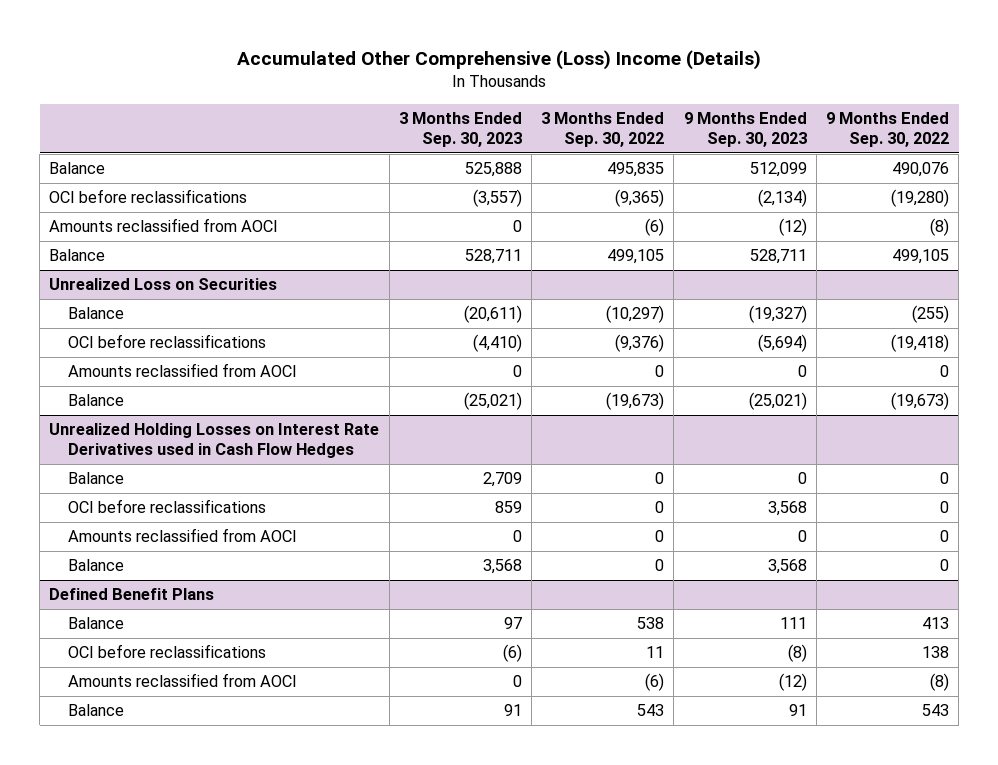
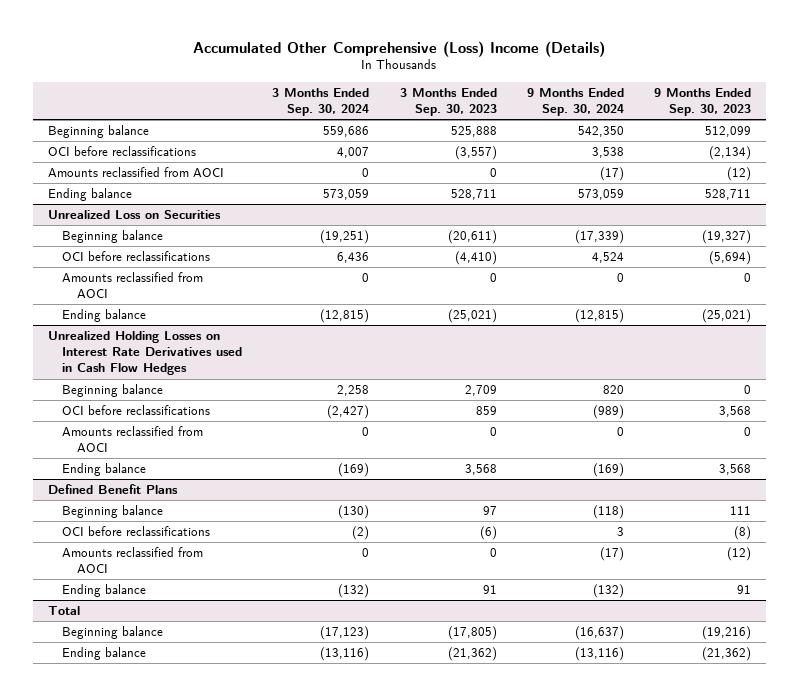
- | 3 Months Ended Sep. 30, 2023 | 3 Months Ended Sep. 30, 2022 | 9 Months Ended Sep. 30, 2023 | 9 Months Ended Sep. 30, 2022
+ | 3 Months Ended Sep. 30, 2024 | 3 Months Ended Sep. 30, 2023 | 9 Months Ended Sep. 30, 2024 | 9 Months Ended Sep. 30, 2023
- Balance | 525,888 | 495,835 | 512,099 | 490,076
+ Beginning balance | 559,686 | 525,888 | 542,350 | 512,099
- Balance | 528,711 | 499,105 | 528,711 | 499,105
+ Ending balance | 573,059 | 528,711 | 573,059 | 528,711
@ Unrealized Loss on Securities
- Balance | (20,611) | (10,297) | (19,327) | (255)
+ Beginning balance | (19,251) | (20,611) | (17,339) | (19,327)
- Balance | (25,021) | (19,673) | (25,021) | (19,673)
+ Ending balance | (12,815) | (25,021) | (12,815) | (25,021)
@ Unrealized Holding Losses on Interest Rate Derivatives used in Cash Flow Hedges
- Balance | 2,709 | 0 | 0 | 0
+ Beginning balance | 2,258 | 2,709 | 820 | 0
- Balance | 3,568 | 0 | 3,568 | 0
+ Ending balance | (169) | 3,568 | (169) | 3,568
@ Defined Benefit Plans
- Balance | 97 | 538 | 111 | 413
+ Beginning balance | (130) | 97 | (118) | 111
- Balance | 91 | 543 | 91 | 543
+ Ending balance | (132) | 91 | (132) | 91
+ Total
+ Beginning balance | (17,123) | (17,805) | (16,637) | (19,216)
+ Ending balance | (13,116) | (21,362) | (13,116) | (21,362)

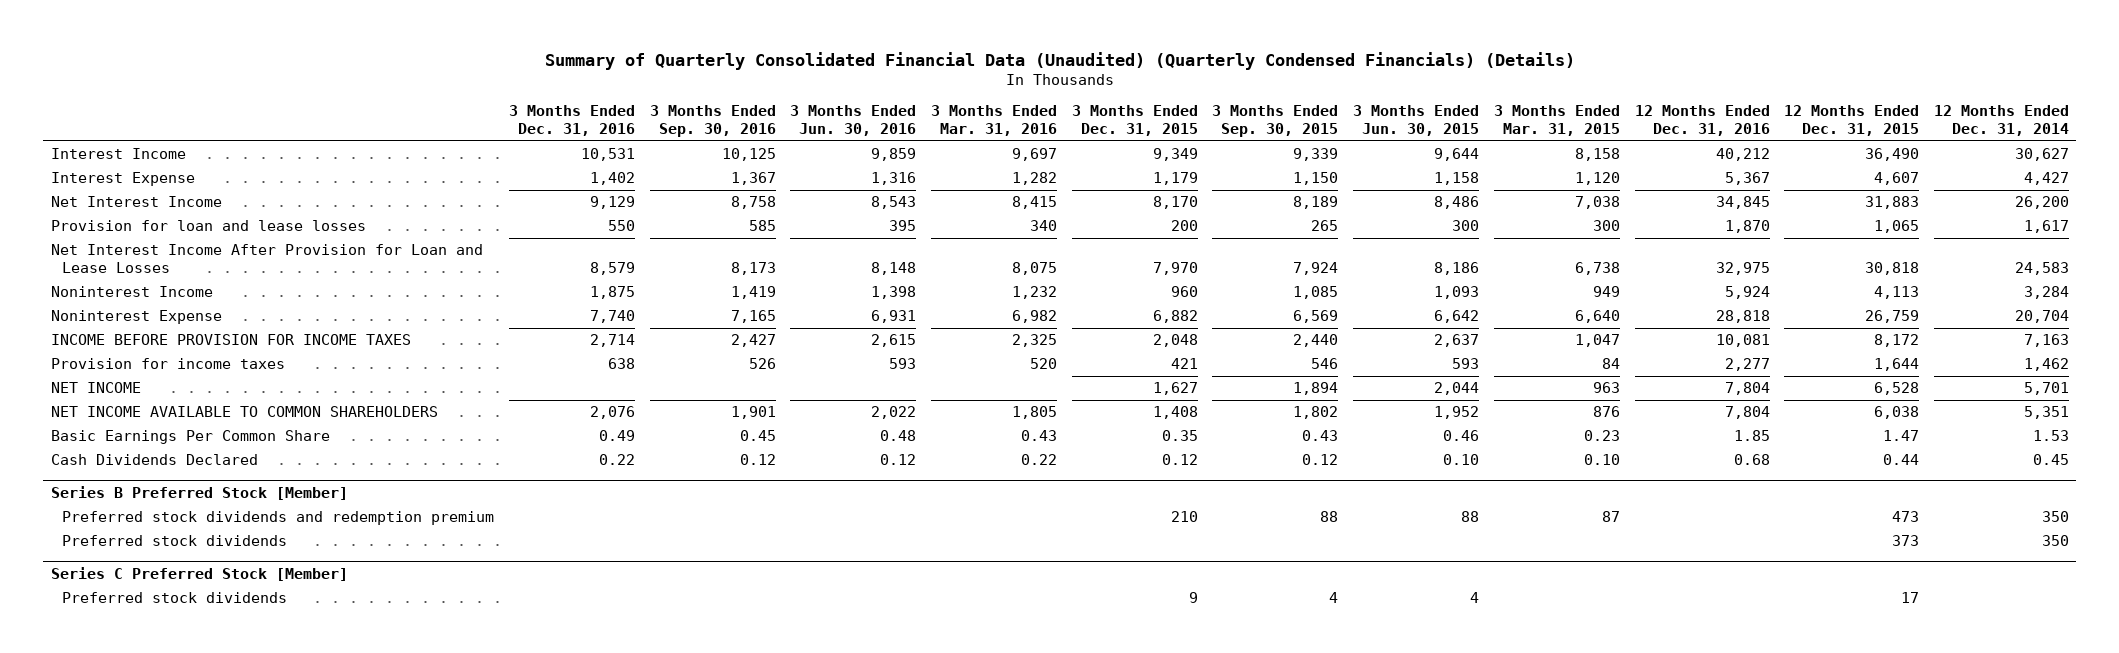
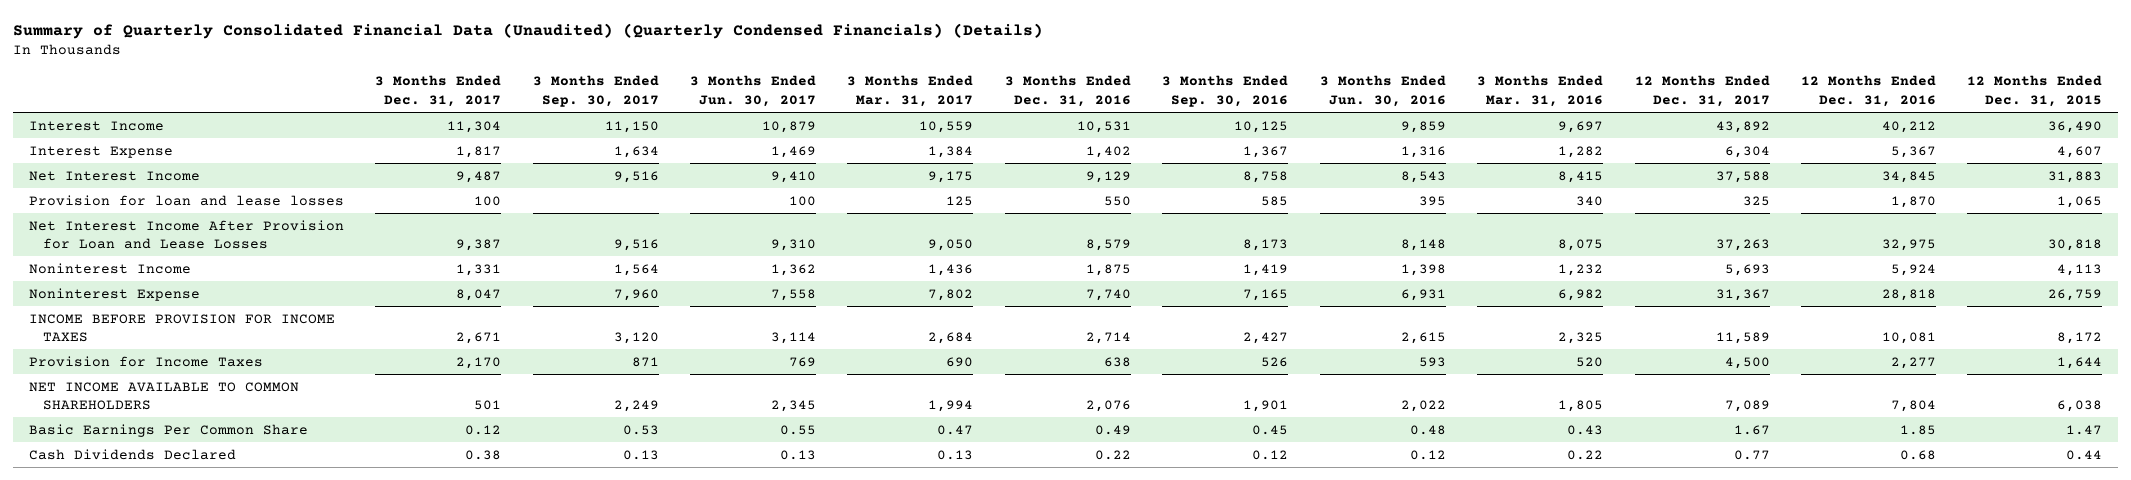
- | 3 Months Ended Dec. 31, 2016 | 3 Months Ended Sep. 30, 2016 | 3 Months Ended Jun. 30, 2016 | 3 Months Ended Mar. 31, 2016 | 3 Months Ended Dec. 31, 2015 | 3 Months Ended Sep. 30, 2015 | 3 Months Ended Jun. 30, 2015 | 3 Months Ended Mar. 31, 2015 | 12 Months Ended Dec. 31, 2016 | 12 Months Ended Dec. 31, 2015 | 12 Months Ended Dec. 31, 2014
+ | 3 Months Ended Dec. 31, 2017 | 3 Months Ended Sep. 30, 2017 | 3 Months Ended Jun. 30, 2017 | 3 Months Ended Mar. 31, 2017 | 3 Months Ended Dec. 31, 2016 | 3 Months Ended Sep. 30, 2016 | 3 Months Ended Jun. 30, 2016 | 3 Months Ended Mar. 31, 2016 | 12 Months Ended Dec. 31, 2017 | 12 Months Ended Dec. 31, 2016 | 12 Months Ended Dec. 31, 2015
- Provision for income taxes | 638 | 526 | 593 | 520 | 421 | 546 | 593 | 84 | 2,277 | 1,644 | 1,462
- NET INCOME | | | | | 1,627 | 1,894 | 2,044 | 963 | 7,804 | 6,528 | 5,701
+ Provision for Income Taxes | 2,170 | 871 | 769 | 690 | 638 | 526 | 593 | 520 | 4,500 | 2,277 | 1,644
- Series B Preferred Stock [Member]
- Preferred stock dividends and redemption premium | | | | | 210 | 88 | 88 | 87 | | 473 | 350
- Preferred stock dividends | | | | | | | | | | 373 | 350
- Series C Preferred Stock [Member]
- Preferred stock dividends | | | | | 9 | 4 | 4 | | | 17 |

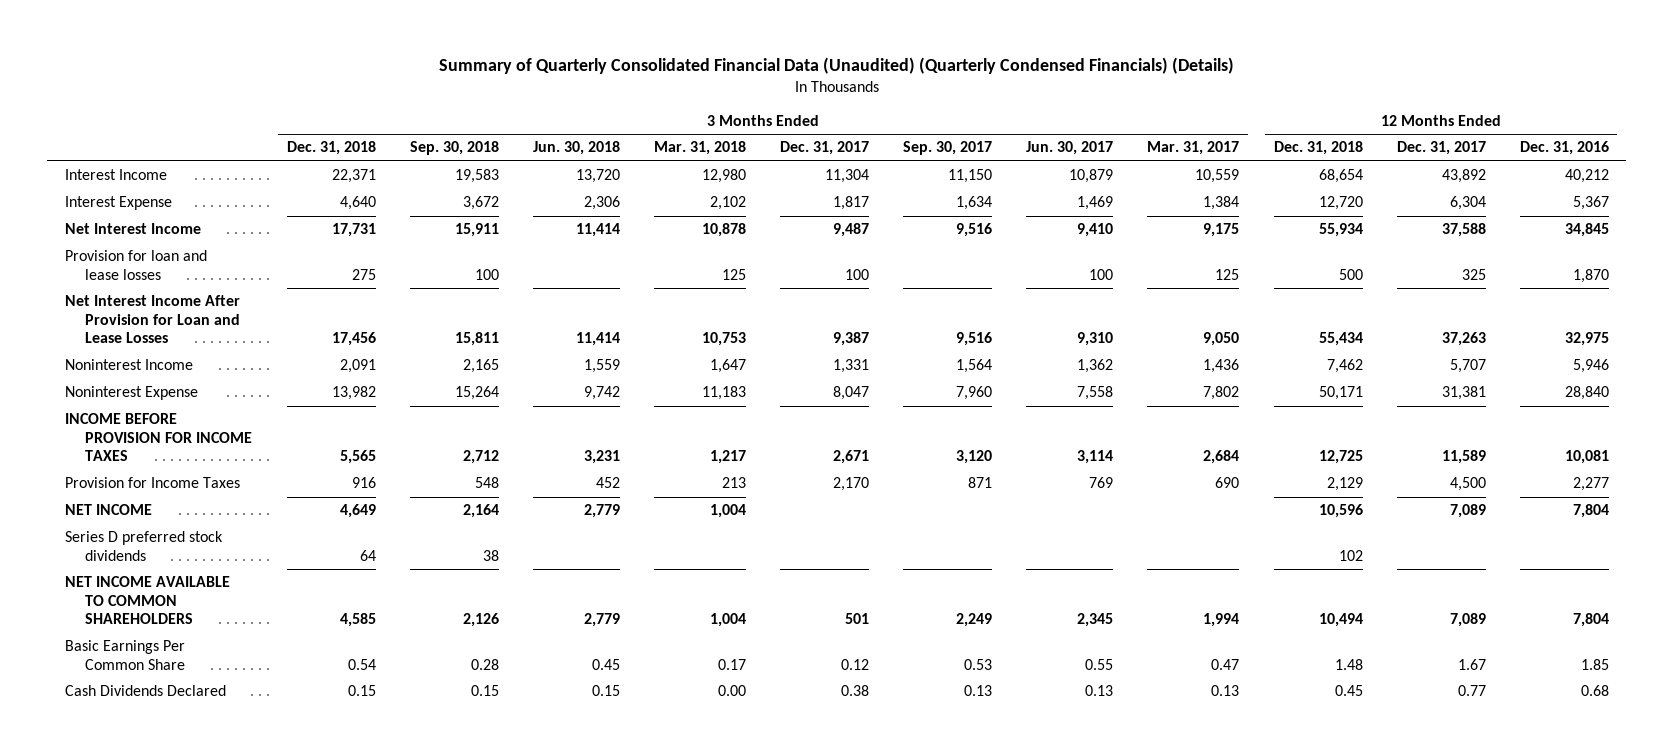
- | 3 Months Ended Dec. 31, 2017 | 3 Months Ended Sep. 30, 2017 | 3 Months Ended Jun. 30, 2017 | 3 Months Ended Mar. 31, 2017 | 3 Months Ended Dec. 31, 2016 | 3 Months Ended Sep. 30, 2016 | 3 Months Ended Jun. 30, 2016 | 3 Months Ended Mar. 31, 2016 | 12 Months Ended Dec. 31, 2017 | 12 Months Ended Dec. 31, 2016 | 12 Months Ended Dec. 31, 2015
+ | 3 Months Ended Dec. 31, 2018 | 3 Months Ended Sep. 30, 2018 | 3 Months Ended Jun. 30, 2018 | 3 Months Ended Mar. 31, 2018 | 3 Months Ended Dec. 31, 2017 | 3 Months Ended Sep. 30, 2017 | 3 Months Ended Jun. 30, 2017 | 3 Months Ended Mar. 31, 2017 | 12 Months Ended Dec. 31, 2018 | 12 Months Ended Dec. 31, 2017 | 12 Months Ended Dec. 31, 2016
- Noninterest Income | 1,331 | 1,564 | 1,362 | 1,436 | 1,875 | 1,419 | 1,398 | 1,232 | 5,693 | 5,924 | 4,113
- Noninterest Expense | 8,047 | 7,960 | 7,558 | 7,802 | 7,740 | 7,165 | 6,931 | 6,982 | 31,367 | 28,818 | 26,759
+ Noninterest Income | 2,091 | 2,165 | 1,559 | 1,647 | 1,331 | 1,564 | 1,362 | 1,436 | 7,462 | 5,707 | 5,946
+ Noninterest Expense | 13,982 | 15,264 | 9,742 | 11,183 | 8,047 | 7,960 | 7,558 | 7,802 | 50,171 | 31,381 | 28,840
+ NET INCOME | 4,649 | 2,164 | 2,779 | 1,004 | | | | | 10,596 | 7,089 | 7,804
+ Series D preferred stock dividends | 64 | 38 | | | | | | | 102 | |

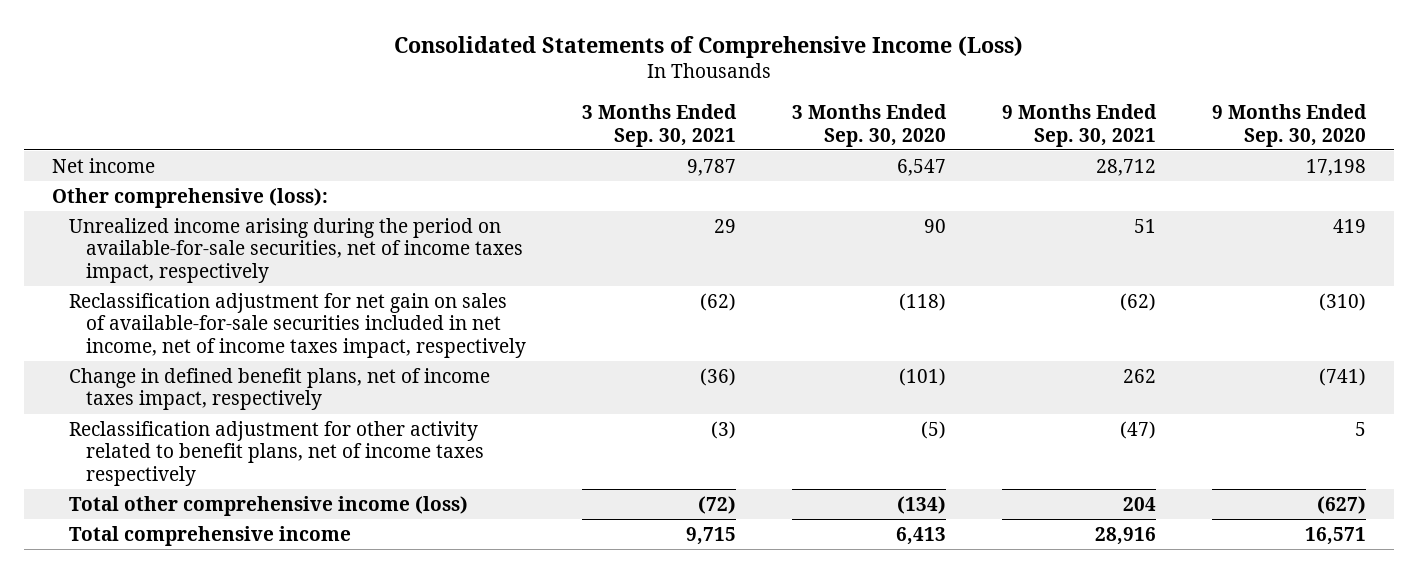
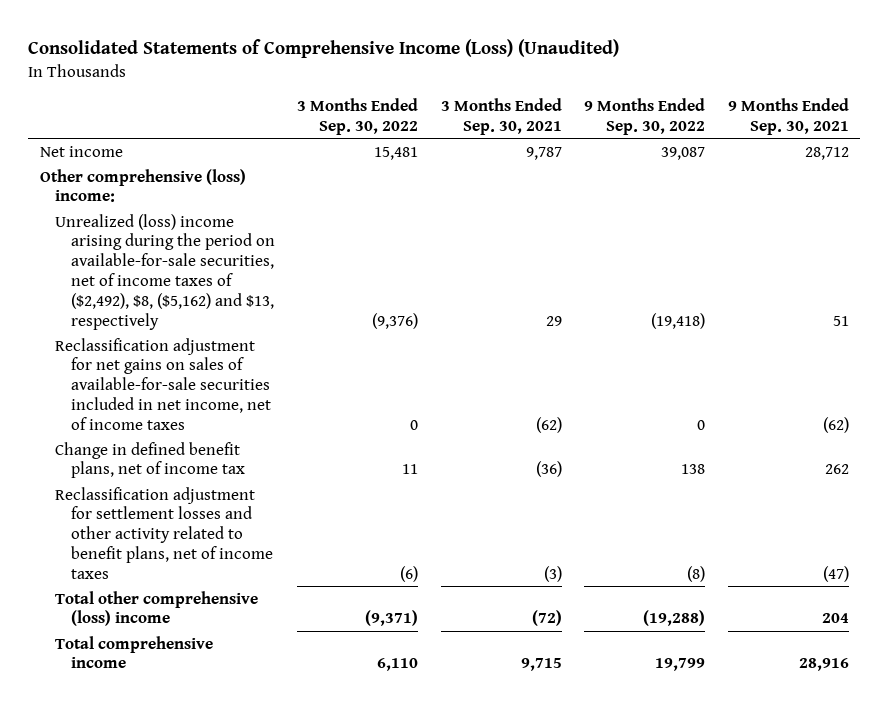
- Consolidated Statements of Comprehensive Income (Loss)
+ Consolidated Statements of Comprehensive Income (Loss) (Unaudited)
- | 3 Months Ended Sep. 30, 2021 | 3 Months Ended Sep. 30, 2020 | 9 Months Ended Sep. 30, 2021 | 9 Months Ended Sep. 30, 2020
+ | 3 Months Ended Sep. 30, 2022 | 3 Months Ended Sep. 30, 2021 | 9 Months Ended Sep. 30, 2022 | 9 Months Ended Sep. 30, 2021
- Other comprehensive (loss):
- Unrealized income arising during the period on available-for-sale securities, net of income taxes impact, respectively | 29 | 90 | 51 | 419
- Reclassification adjustment for net gain on sales of available-for-sale securities included in net income, net of income taxes impact, respectively | (62) | (118) | (62) | (310)
- Change in defined benefit plans, net of income taxes impact, respectively | (36) | (101) | 262 | (741)
- Reclassification adjustment for other activity related to benefit plans, net of income taxes respectively | (3) | (5) | (47) | 5
- Total other comprehensive income (loss) | (72) | (134) | 204 | (627)
+ Other comprehensive (loss) income:
+ Unrealized (loss) income arising during the period on available-for-sale securities, net of income taxes of ($2,492), $8, ($5,162) and $13, respectively | (9,376) | 29 | (19,418) | 51
+ Reclassification adjustment for net gains on sales of available-for-sale securities included in net income, net of income taxes | 0 | (62) | 0 | (62)
+ Change in defined benefit plans, net of income tax | 11 | (36) | 138 | 262
+ Reclassification adjustment for settlement losses and other activity related to benefit plans, net of income taxes | (6) | (3) | (8) | (47)
+ Total other comprehensive (loss) income | (9,371) | (72) | (19,288) | 204

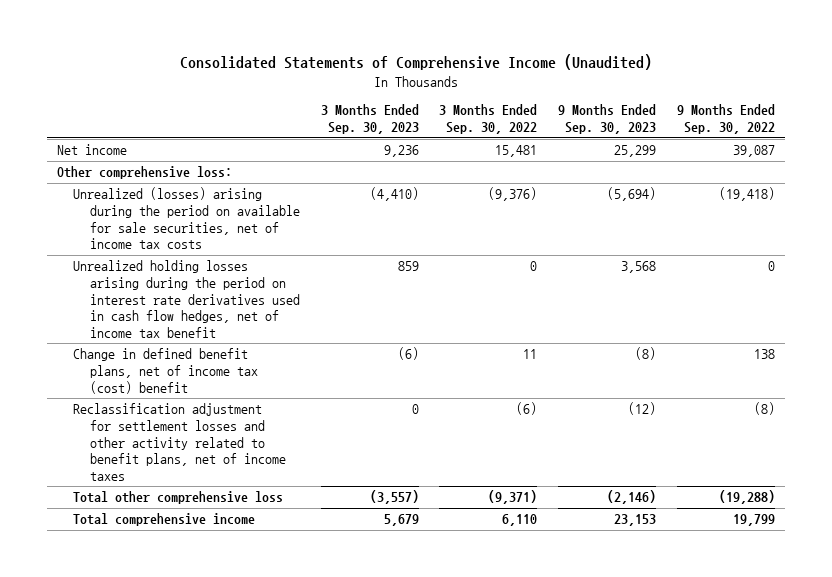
- Consolidated Statements of Comprehensive Income (Loss) (Unaudited)
+ Consolidated Statements of Comprehensive Income (Unaudited)
- | 3 Months Ended Sep. 30, 2022 | 3 Months Ended Sep. 30, 2021 | 9 Months Ended Sep. 30, 2022 | 9 Months Ended Sep. 30, 2021
+ | 3 Months Ended Sep. 30, 2023 | 3 Months Ended Sep. 30, 2022 | 9 Months Ended Sep. 30, 2023 | 9 Months Ended Sep. 30, 2022
- Other comprehensive (loss) income:
- Unrealized (loss) income arising during the period on available-for-sale securities, net of income taxes of ($2,492), $8, ($5,162) and $13, respectively | (9,376) | 29 | (19,418) | 51
- Reclassification adjustment for net gains on sales of available-for-sale securities included in net income, net of income taxes | 0 | (62) | 0 | (62)
- Change in defined benefit plans, net of income tax | 11 | (36) | 138 | 262
+ Other comprehensive loss:
+ Unrealized (losses) arising during the period on available for sale securities, net of income tax costs | (4,410) | (9,376) | (5,694) | (19,418)
+ Unrealized holding losses arising during the period on interest rate derivatives used in cash flow hedges, net of income tax benefit | 859 | 0 | 3,568 | 0
+ Change in defined benefit plans, net of income tax (cost) benefit | (6) | 11 | (8) | 138
- Total other comprehensive (loss) income | (9,371) | (72) | (19,288) | 204
+ Total other comprehensive loss | (3,557) | (9,371) | (2,146) | (19,288)

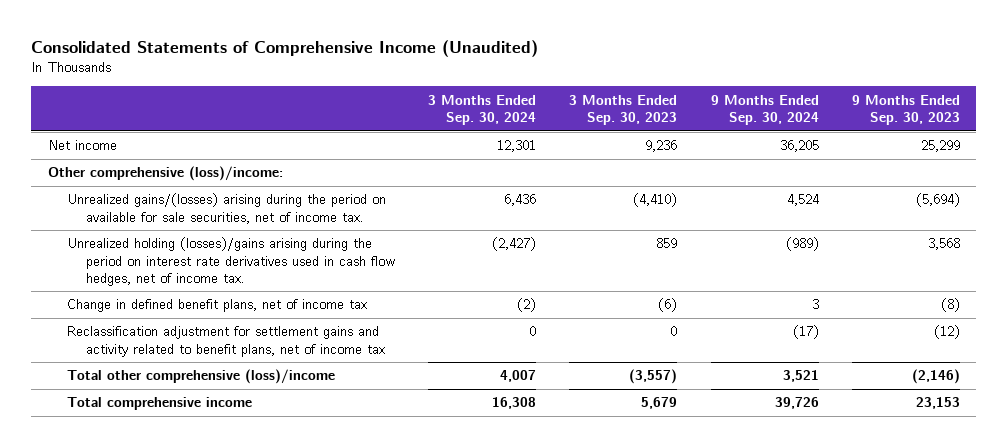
- | 3 Months Ended Sep. 30, 2023 | 3 Months Ended Sep. 30, 2022 | 9 Months Ended Sep. 30, 2023 | 9 Months Ended Sep. 30, 2022
+ | 3 Months Ended Sep. 30, 2024 | 3 Months Ended Sep. 30, 2023 | 9 Months Ended Sep. 30, 2024 | 9 Months Ended Sep. 30, 2023
- Other comprehensive loss:
- Unrealized (losses) arising during the period on available for sale securities, net of income tax costs | (4,410) | (9,376) | (5,694) | (19,418)
- Unrealized holding losses arising during the period on interest rate derivatives used in cash flow hedges, net of income tax benefit | 859 | 0 | 3,568 | 0
- Change in defined benefit plans, net of income tax (cost) benefit | (6) | 11 | (8) | 138
- Reclassification adjustment for settlement losses and other activity related to benefit plans, net of income taxes | 0 | (6) | (12) | (8)
- Total other comprehensive loss | (3,557) | (9,371) | (2,146) | (19,288)
+ Other comprehensive (loss)/income:
+ Unrealized gains/(losses) arising during the period on available for sale securities, net of income tax. | 6,436 | (4,410) | 4,524 | (5,694)
+ Unrealized holding (losses)/gains arising during the period on interest rate derivatives used in cash flow hedges, net of income tax. | (2,427) | 859 | (989) | 3,568
+ Change in defined benefit plans, net of income tax | (2) | (6) | 3 | (8)
+ Reclassification adjustment for settlement gains and activity related to benefit plans, net of income tax | 0 | 0 | (17) | (12)
+ Total other comprehensive (loss)/income | 4,007 | (3,557) | 3,521 | (2,146)

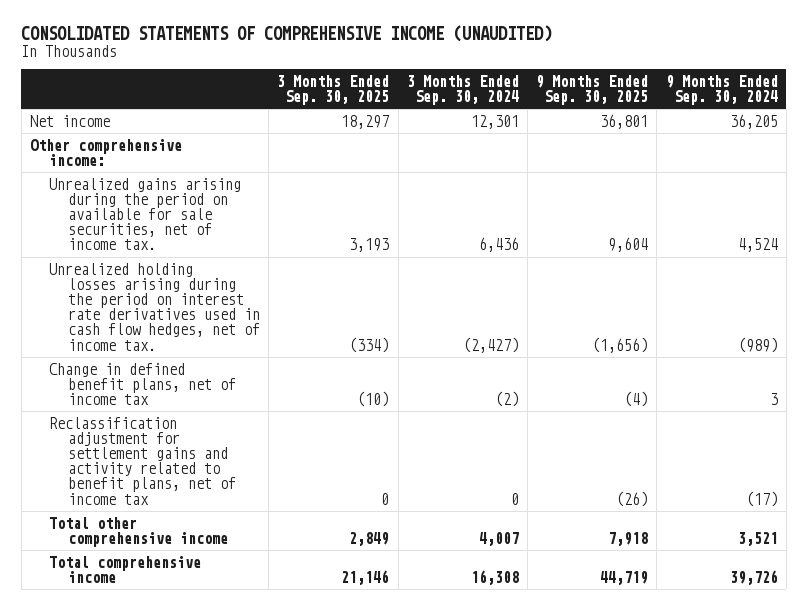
- Consolidated Statements of Comprehensive Income (Unaudited)
+ CONSOLIDATED STATEMENTS OF COMPREHENSIVE INCOME (UNAUDITED)
- | 3 Months Ended Sep. 30, 2024 | 3 Months Ended Sep. 30, 2023 | 9 Months Ended Sep. 30, 2024 | 9 Months Ended Sep. 30, 2023
+ | 3 Months Ended Sep. 30, 2025 | 3 Months Ended Sep. 30, 2024 | 9 Months Ended Sep. 30, 2025 | 9 Months Ended Sep. 30, 2024
- Other comprehensive (loss)/income:
- Unrealized gains/(losses) arising during the period on available for sale securities, net of income tax. | 6,436 | (4,410) | 4,524 | (5,694)
- Unrealized holding (losses)/gains arising during the period on interest rate derivatives used in cash flow hedges, net of income tax. | (2,427) | 859 | (989) | 3,568
+ Other comprehensive income:
+ Unrealized gains arising during the period on available for sale securities, net of income tax. | 3,193 | 6,436 | 9,604 | 4,524
+ Unrealized holding losses arising during the period on interest rate derivatives used in cash flow hedges, net of income tax. | (334) | (2,427) | (1,656) | (989)
- Total other comprehensive (loss)/income | 4,007 | (3,557) | 3,521 | (2,146)
+ Total other comprehensive income | 2,849 | 4,007 | 7,918 | 3,521

